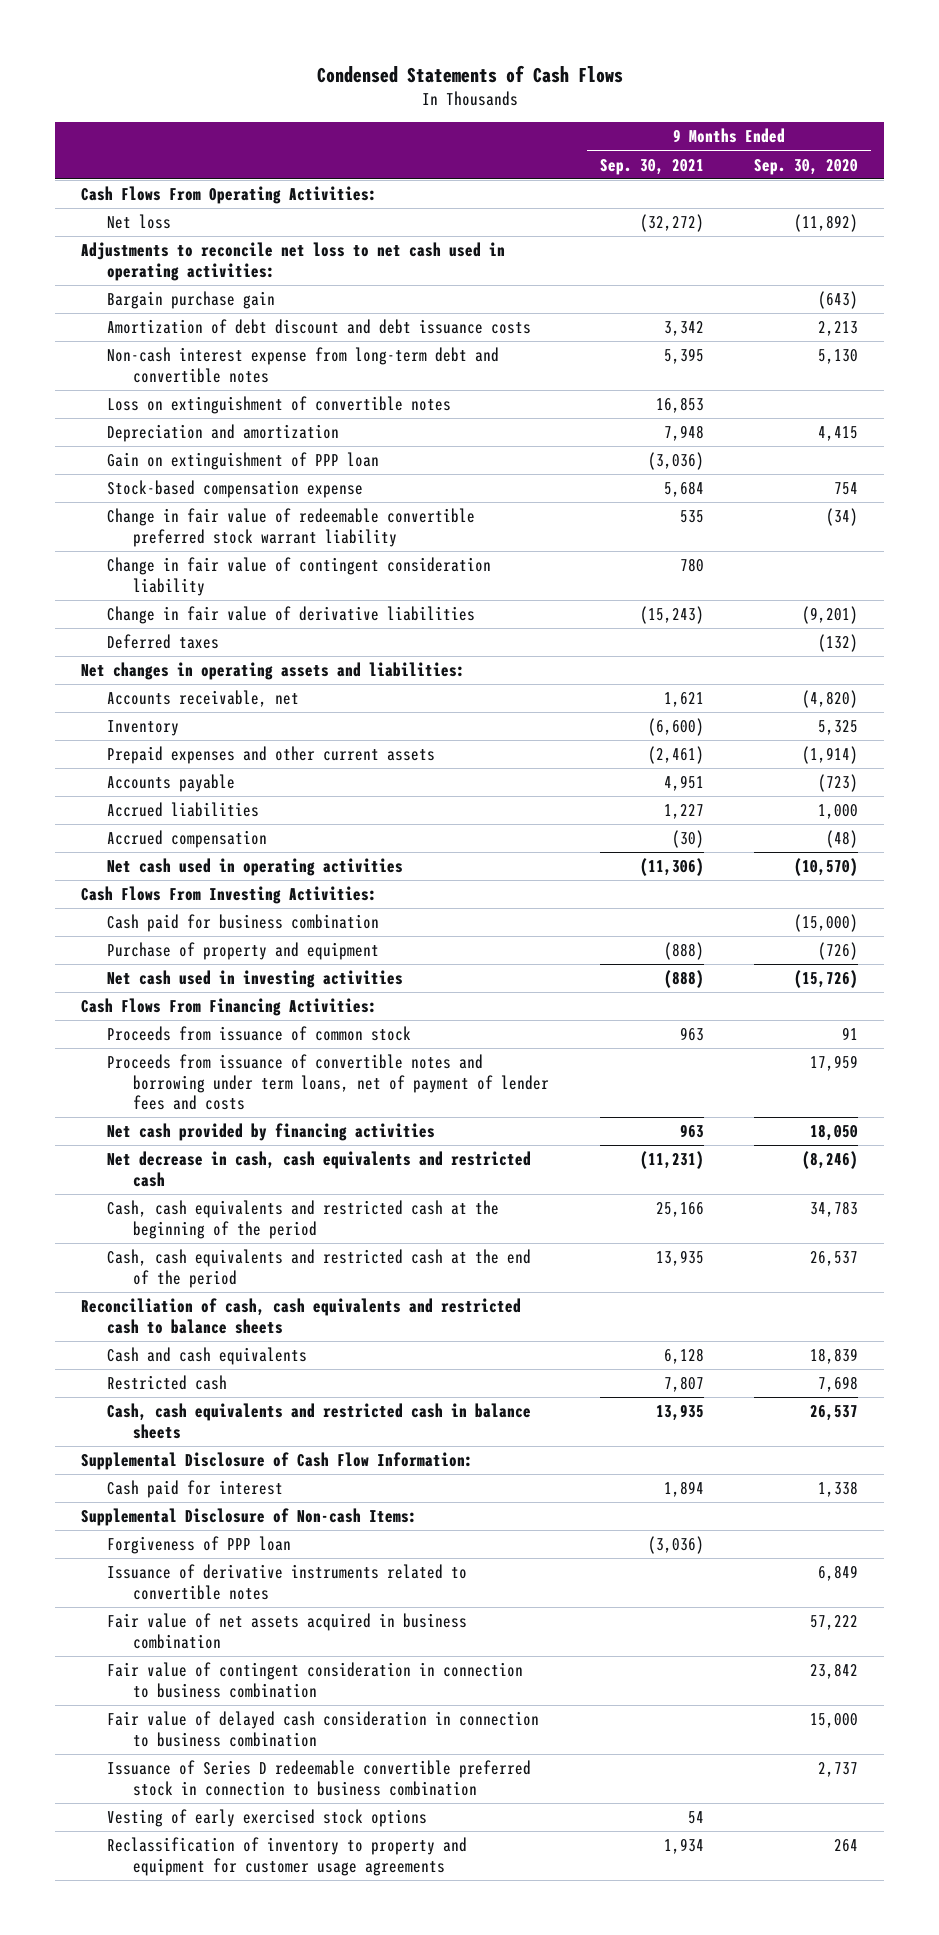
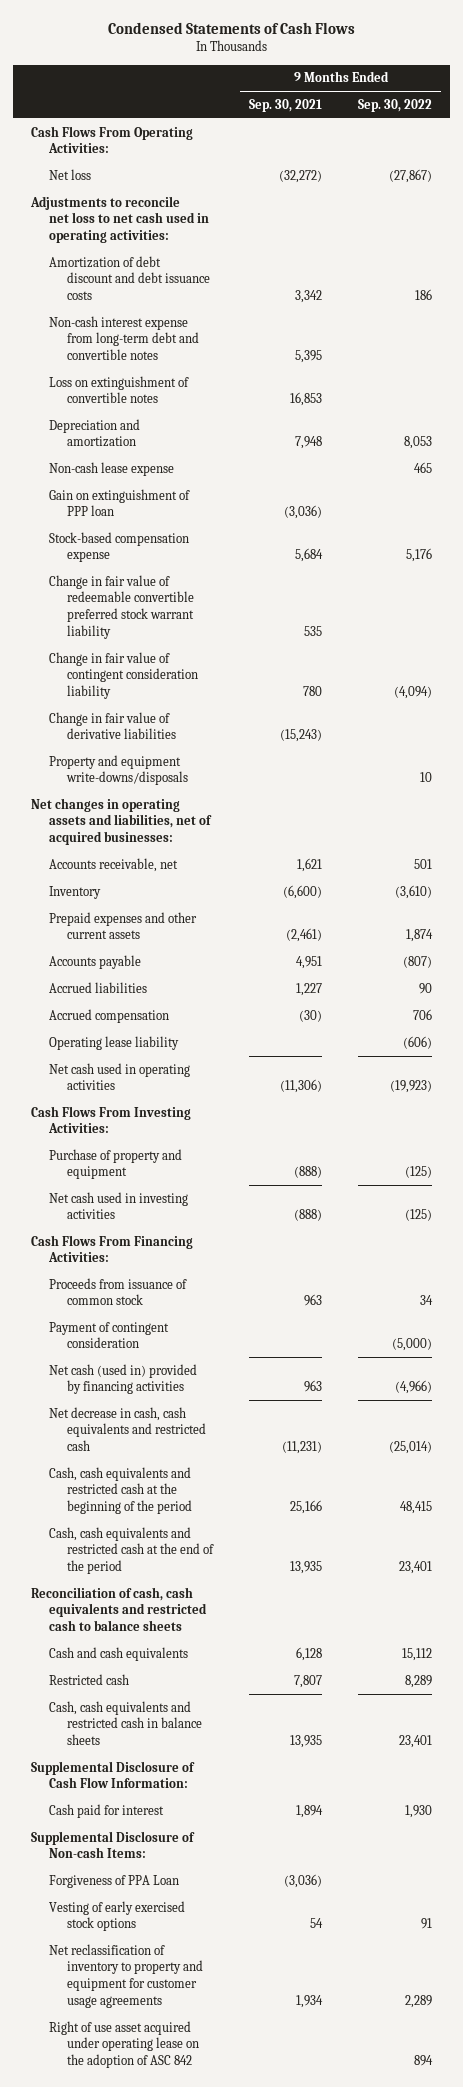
- | 9 Months Ended Sep. 30, 2021 | 9 Months Ended Sep. 30, 2020
+ | 9 Months Ended Sep. 30, 2021 | 9 Months Ended Sep. 30, 2022
- Bargain purchase gain | | (643)
+ Non-cash lease expense | | 465
- Deferred taxes | | (132)
- Net changes in operating assets and liabilities:
+ Property and equipment write-downs/disposals | | 10
+ Net changes in operating assets and liabilities, net of acquired businesses:
+ Operating lease liability | | (606)
- Cash paid for business combination | | (15,000)
- Proceeds from issuance of convertible notes and borrowing under term loans, net of payment of lender fees and costs | | 17,959
- Net cash provided by financing activities | 963 | 18,050
+ Payment of contingent consideration | | (5,000)
+ Net cash (used in) provided by financing activities | 963 | (4,966)
- Forgiveness of PPP loan | (3,036) |
- Issuance of derivative instruments related to convertible notes | | 6,849
- Fair value of net assets acquired in business combination | | 57,222
- Fair value of contingent consideration in connection to business combination | | 23,842
- Fair value of delayed cash consideration in connection to business combination | | 15,000
- Issuance of Series D redeemable convertible preferred stock in connection to business combination | | 2,737
+ Forgiveness of PPA Loan | (3,036) |
- Reclassification of inventory to property and equipment for customer usage agreements | 1,934 | 264
+ Net reclassification of inventory to property and equipment for customer usage agreements | 1,934 | 2,289
+ Right of use asset acquired under operating lease on the adoption of ASC 842 | | 894

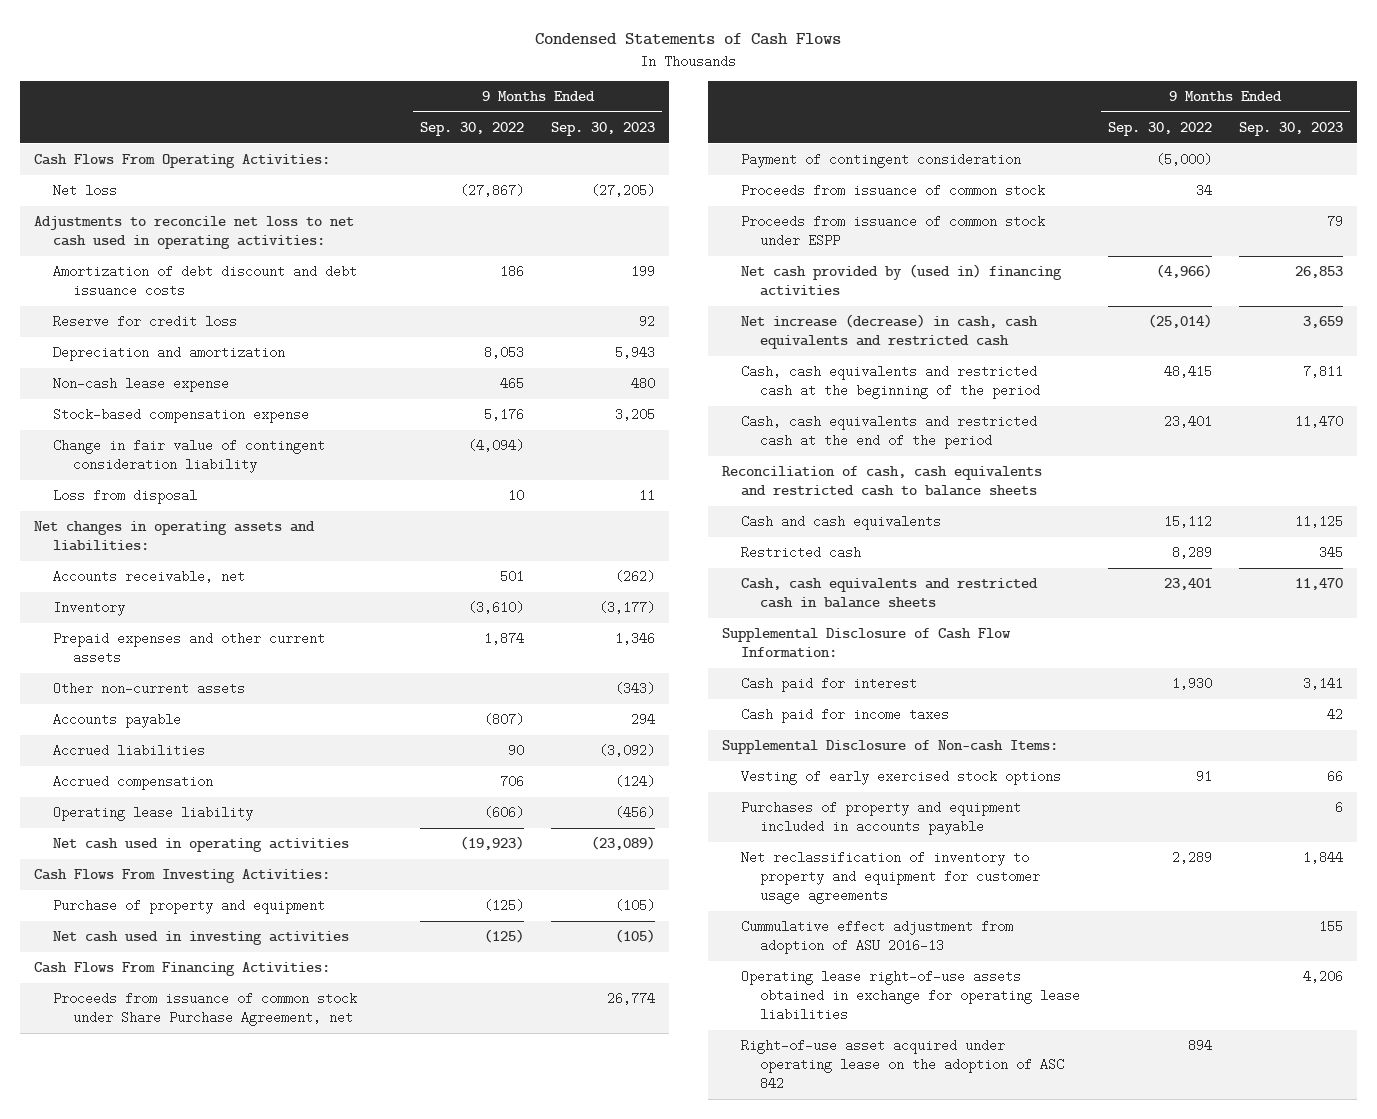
- | 9 Months Ended Sep. 30, 2021 | 9 Months Ended Sep. 30, 2022
+ | 9 Months Ended Sep. 30, 2022 | 9 Months Ended Sep. 30, 2023
- Non-cash interest expense from long-term debt and convertible notes | 5,395 |
- Loss on extinguishment of convertible notes | 16,853 |
+ Reserve for credit loss | | 92
- Gain on extinguishment of PPP loan | (3,036) |
- Change in fair value of redeemable convertible preferred stock warrant liability | 535 |
- Change in fair value of derivative liabilities | (15,243) |
- Property and equipment write-downs/disposals | | 10
- Net changes in operating assets and liabilities, net of acquired businesses:
+ Loss from disposal | 10 | 11
+ Net changes in operating assets and liabilities:
+ Other non-current assets | | (343)
+ Proceeds from issuance of common stock under Share Purchase Agreement, net | | 26,774
- Net cash (used in) provided by financing activities | 963 | (4,966)
- Net decrease in cash, cash equivalents and restricted cash | (11,231) | (25,014)
moved down: Proceeds from issuance of common stock | 34 |
+ Proceeds from issuance of common stock under ESPP | | 79
+ Net cash provided by (used in) financing activities | (4,966) | 26,853
+ Net increase (decrease) in cash, cash equivalents and restricted cash | (25,014) | 3,659
+ Cash paid for income taxes | | 42
- Forgiveness of PPA Loan | (3,036) |
+ Purchases of property and equipment included in accounts payable | | 6
- Right of use asset acquired under operating lease on the adoption of ASC 842 | | 894
+ Cummulative effect adjustment from adoption of ASU 2016-13 | | 155
+ Operating lease right-of-use assets obtained in exchange for operating lease liabilities | | 4,206
+ Right-of-use asset acquired under operating lease on the adoption of ASC 842 | 894 |

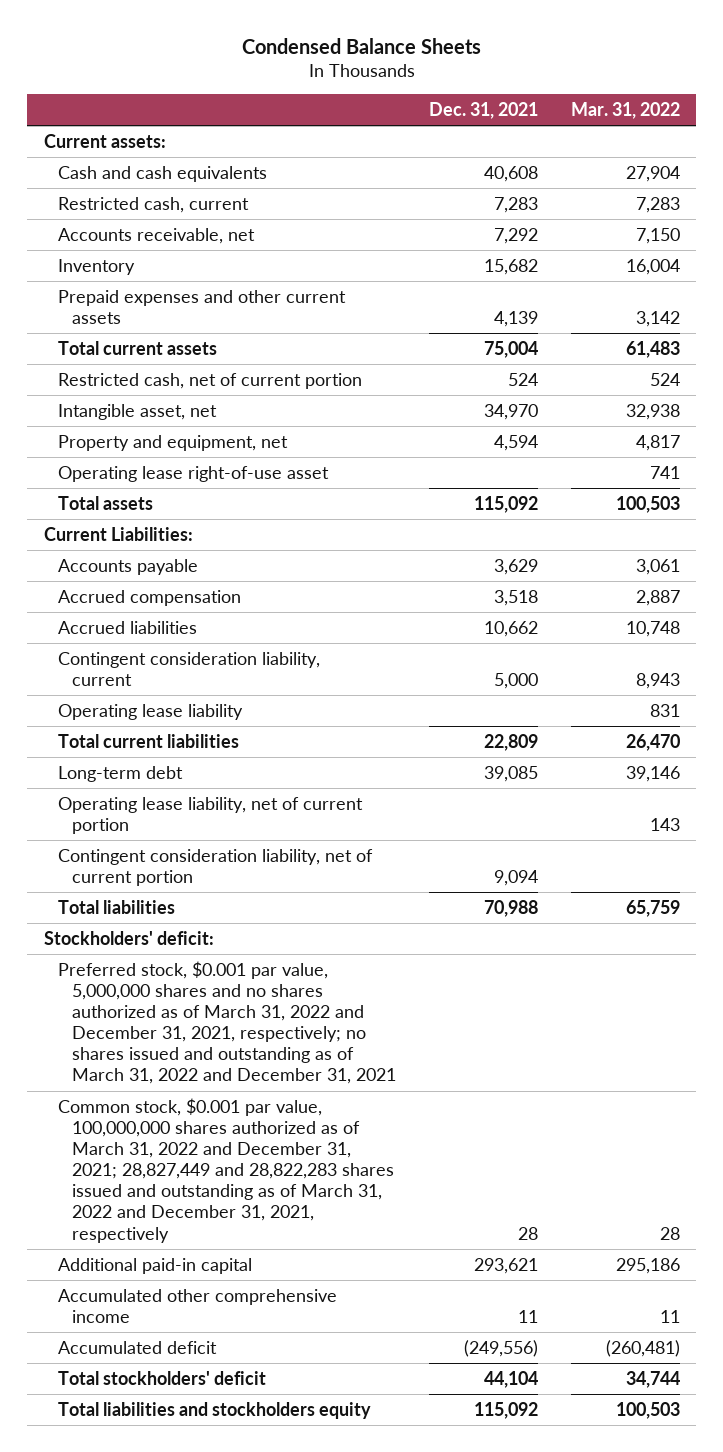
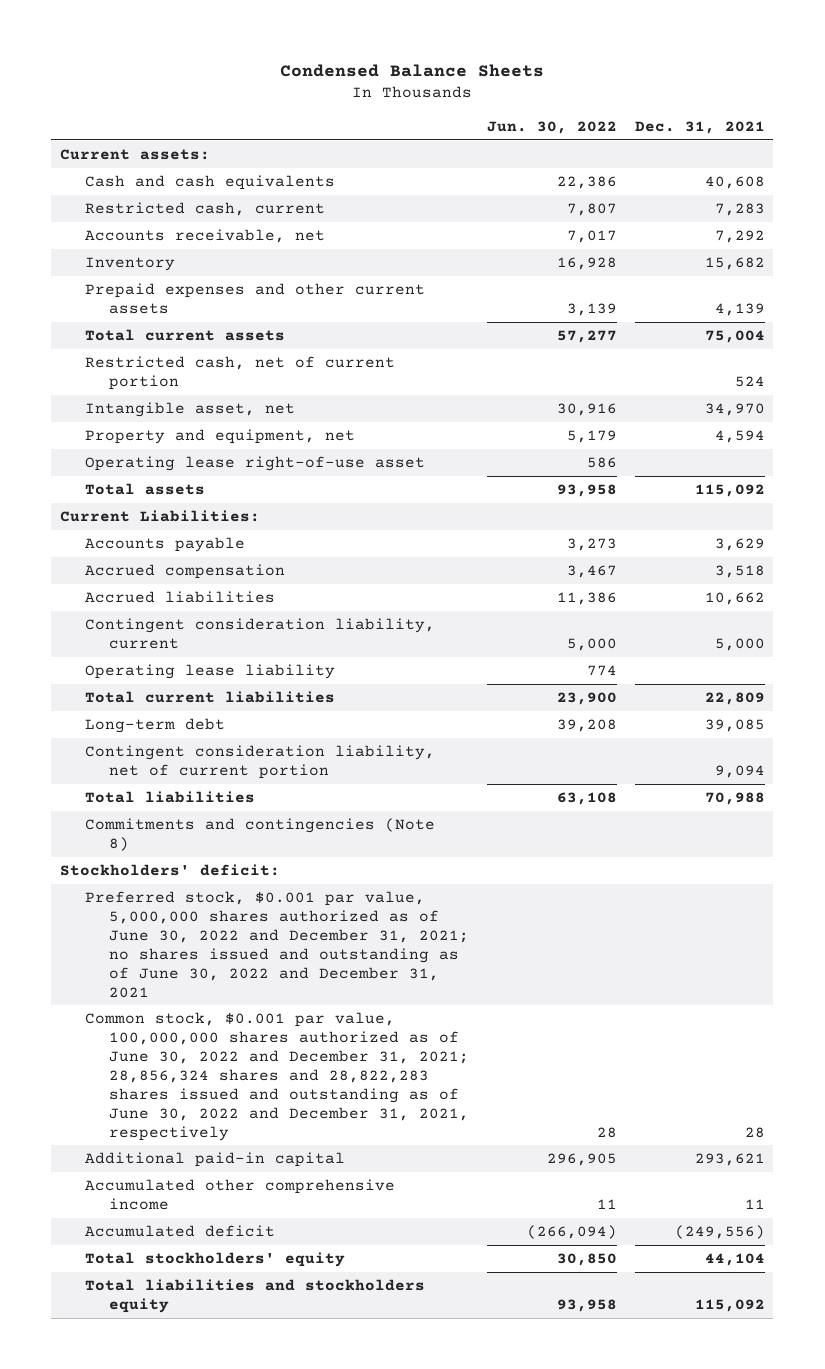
- | Dec. 31, 2021 | Mar. 31, 2022
+ | Jun. 30, 2022 | Dec. 31, 2021
- Operating lease liability, net of current portion | | 143
+ Commitments and contingencies (Note 8)
- Preferred stock, $0.001 par value, 5,000,000 shares and no shares authorized as of March 31, 2022 and December 31, 2021, respectively; no shares issued and outstanding as of March 31, 2022 and December 31, 2021
- Common stock, $0.001 par value, 100,000,000 shares authorized as of March 31, 2022 and December 31, 2021; 28,827,449 and 28,822,283 shares issued and outstanding as of March 31, 2022 and December 31, 2021, respectively | 28 | 28
+ Preferred stock, $0.001 par value, 5,000,000 shares authorized as of June 30, 2022 and December 31, 2021; no shares issued and outstanding as of June 30, 2022 and December 31, 2021
+ Common stock, $0.001 par value, 100,000,000 shares authorized as of June 30, 2022 and December 31, 2021; 28,856,324 shares and 28,822,283 shares issued and outstanding as of June 30, 2022 and December 31, 2021, respectively | 28 | 28
- Total stockholders' deficit | 44,104 | 34,744
+ Total stockholders' equity | 30,850 | 44,104

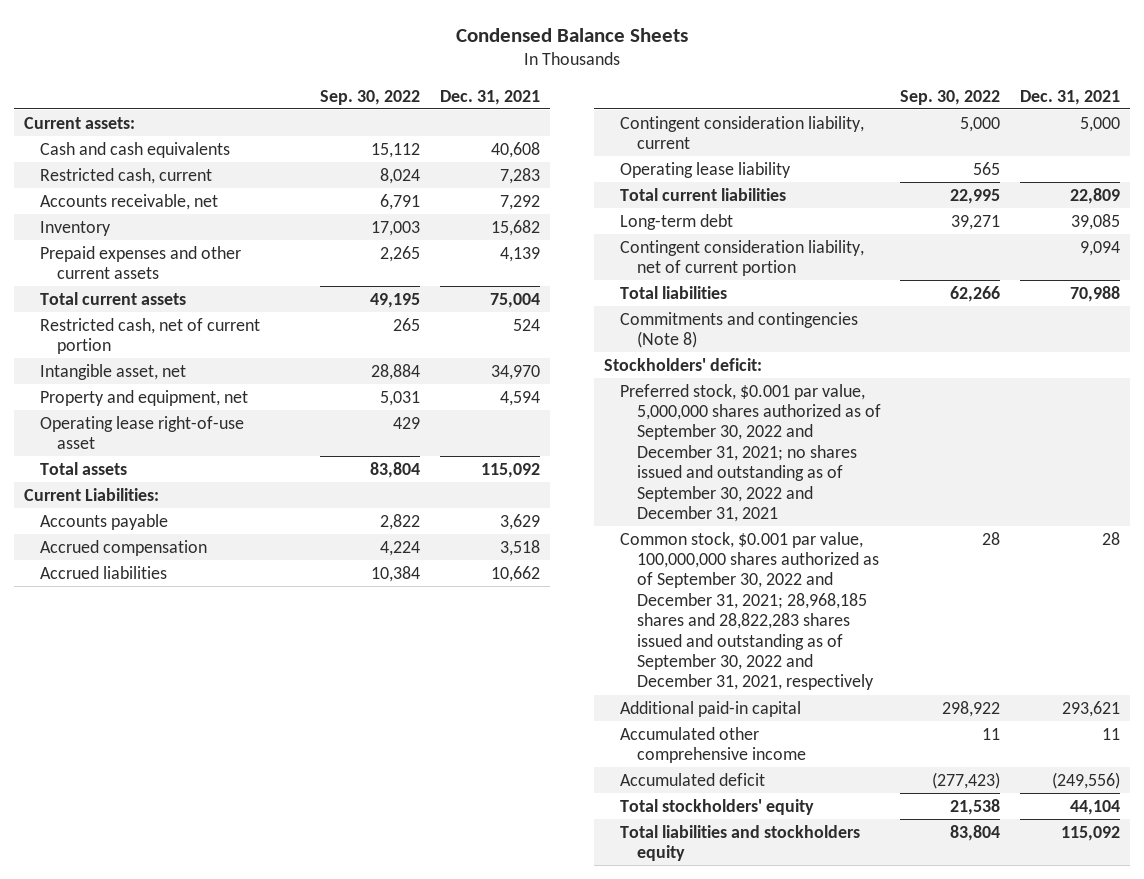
- | Jun. 30, 2022 | Dec. 31, 2021
+ | Sep. 30, 2022 | Dec. 31, 2021
- Preferred stock, $0.001 par value, 5,000,000 shares authorized as of June 30, 2022 and December 31, 2021; no shares issued and outstanding as of June 30, 2022 and December 31, 2021
- Common stock, $0.001 par value, 100,000,000 shares authorized as of June 30, 2022 and December 31, 2021; 28,856,324 shares and 28,822,283 shares issued and outstanding as of June 30, 2022 and December 31, 2021, respectively | 28 | 28
+ Preferred stock, $0.001 par value, 5,000,000 shares authorized as of September 30, 2022 and December 31, 2021; no shares issued and outstanding as of September 30, 2022 and December 31, 2021
+ Common stock, $0.001 par value, 100,000,000 shares authorized as of September 30, 2022 and December 31, 2021; 28,968,185 shares and 28,822,283 shares issued and outstanding as of September 30, 2022 and December 31, 2021, respectively | 28 | 28

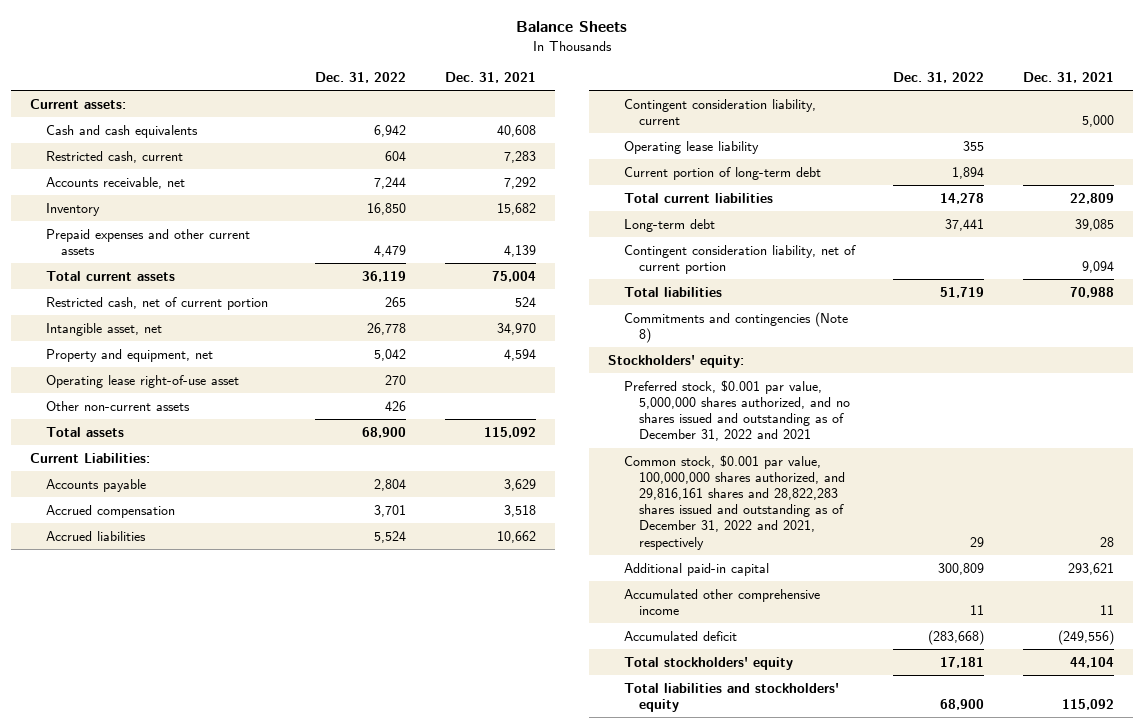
- Condensed Balance Sheets
+ Balance Sheets
- | Sep. 30, 2022 | Dec. 31, 2021
+ | Dec. 31, 2022 | Dec. 31, 2021
+ Other non-current assets | 426 |
+ Current portion of long-term debt | 1,894 |
- Stockholders' deficit:
- Preferred stock, $0.001 par value, 5,000,000 shares authorized as of September 30, 2022 and December 31, 2021; no shares issued and outstanding as of September 30, 2022 and December 31, 2021
- Common stock, $0.001 par value, 100,000,000 shares authorized as of September 30, 2022 and December 31, 2021; 28,968,185 shares and 28,822,283 shares issued and outstanding as of September 30, 2022 and December 31, 2021, respectively | 28 | 28
+ Stockholders' equity:
+ Preferred stock, $0.001 par value, 5,000,000 shares authorized, and no shares issued and outstanding as of December 31, 2022 and 2021
+ Common stock, $0.001 par value, 100,000,000 shares authorized, and 29,816,161 shares and 28,822,283 shares issued and outstanding as of December 31, 2022 and 2021, respectively | 29 | 28
- Total liabilities and stockholders equity | 83,804 | 115,092
+ Total liabilities and stockholders' equity | 68,900 | 115,092

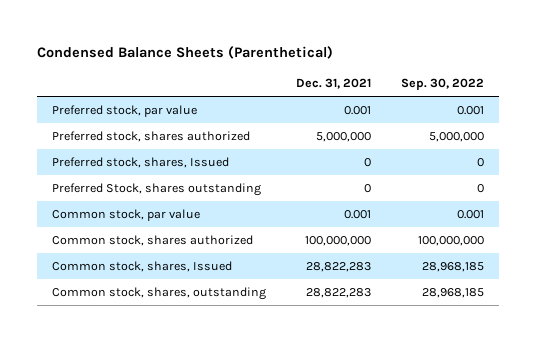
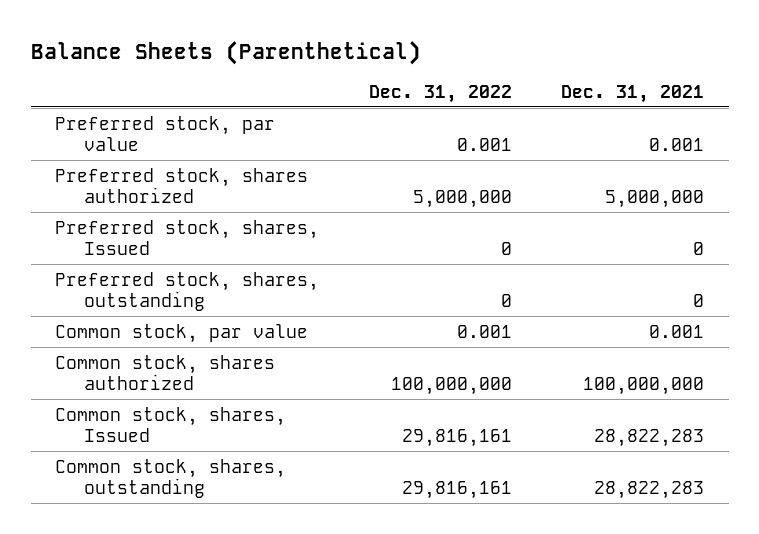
- Condensed Balance Sheets (Parenthetical)
+ Balance Sheets (Parenthetical)
- | Dec. 31, 2021 | Sep. 30, 2022
+ | Dec. 31, 2022 | Dec. 31, 2021
- Preferred Stock, shares outstanding | 0 | 0
+ Preferred stock, shares, outstanding | 0 | 0

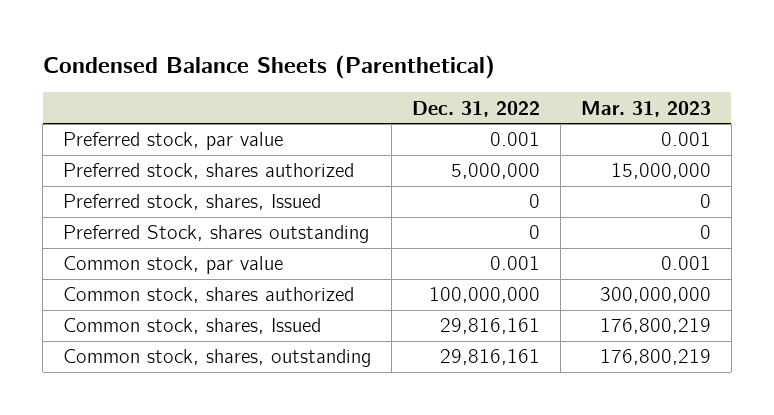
- Balance Sheets (Parenthetical)
+ Condensed Balance Sheets (Parenthetical)
- | Dec. 31, 2022 | Dec. 31, 2021
+ | Dec. 31, 2022 | Mar. 31, 2023
- Preferred stock, shares, outstanding | 0 | 0
+ Preferred Stock, shares outstanding | 0 | 0

